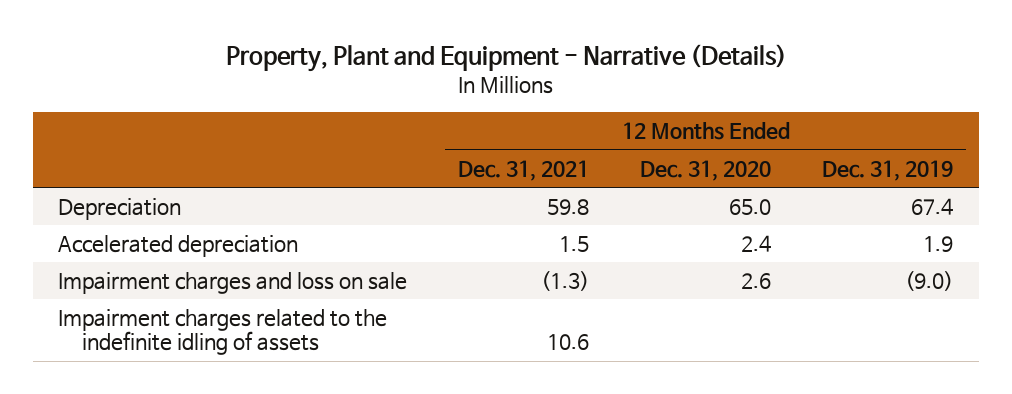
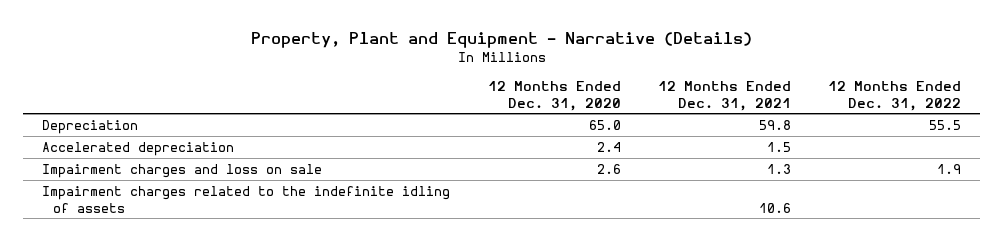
- | 12 Months Ended Dec. 31, 2021 | 12 Months Ended Dec. 31, 2020 | 12 Months Ended Dec. 31, 2019
+ | 12 Months Ended Dec. 31, 2020 | 12 Months Ended Dec. 31, 2021 | 12 Months Ended Dec. 31, 2022
- Impairment charges and loss on sale | (1.3) | 2.6 | (9.0)
+ Impairment charges and loss on sale | 2.6 | 1.3 | 1.9

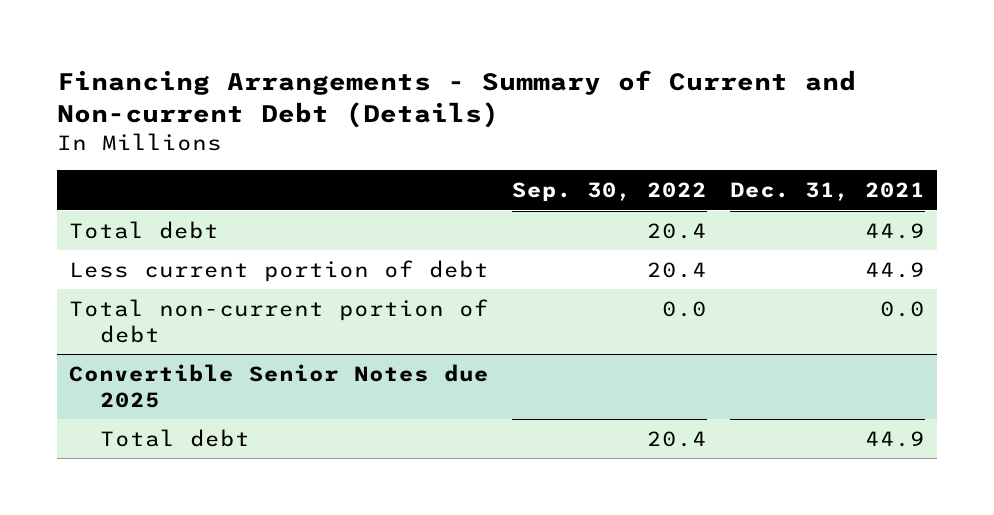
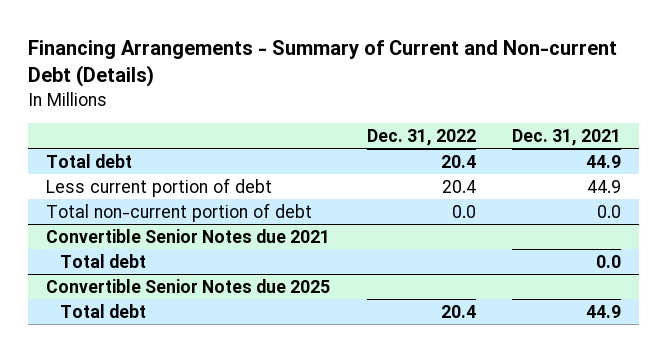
- | Sep. 30, 2022 | Dec. 31, 2021
+ | Dec. 31, 2022 | Dec. 31, 2021
+ Convertible Senior Notes due 2021
+ Total debt | | 0.0

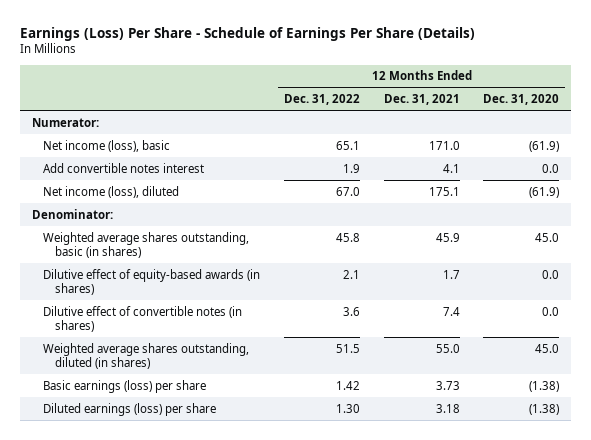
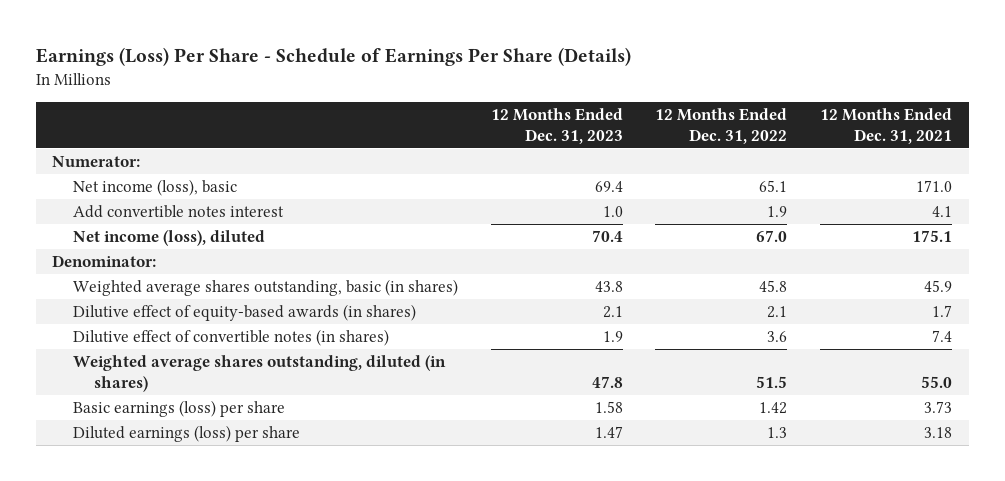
- | 12 Months Ended Dec. 31, 2022 | 12 Months Ended Dec. 31, 2021 | 12 Months Ended Dec. 31, 2020
+ | 12 Months Ended Dec. 31, 2023 | 12 Months Ended Dec. 31, 2022 | 12 Months Ended Dec. 31, 2021
- Diluted earnings (loss) per share | 1.30 | 3.18 | (1.38)
+ Diluted earnings (loss) per share | 1.47 | 1.3 | 3.18

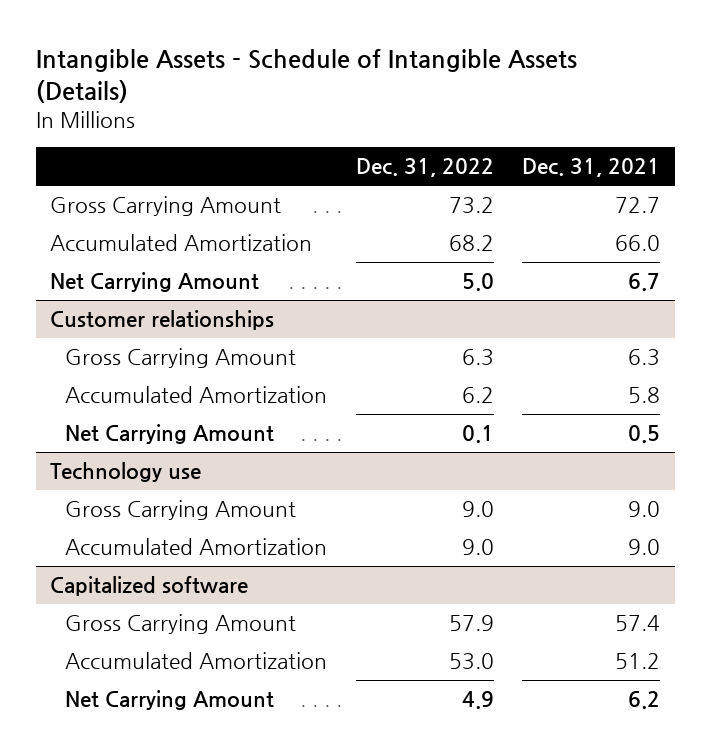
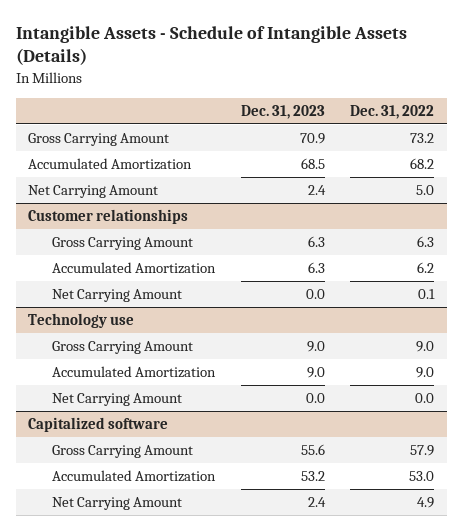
- | Dec. 31, 2022 | Dec. 31, 2021
+ | Dec. 31, 2023 | Dec. 31, 2022
@ Technology use
+ Net Carrying Amount | 0.0 | 0.0

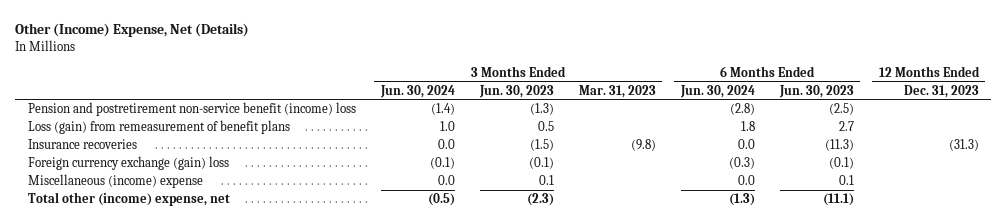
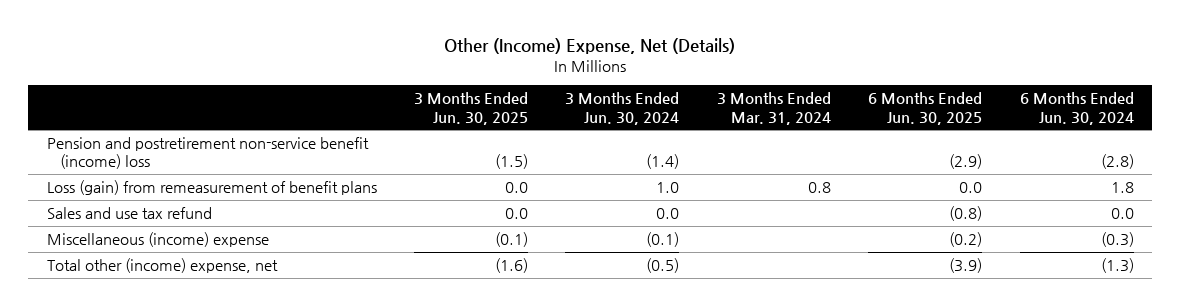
- | 3 Months Ended Jun. 30, 2024 | 3 Months Ended Jun. 30, 2023 | 3 Months Ended Mar. 31, 2023 | 6 Months Ended Jun. 30, 2024 | 6 Months Ended Jun. 30, 2023 | 12 Months Ended Dec. 31, 2023
+ | 3 Months Ended Jun. 30, 2025 | 3 Months Ended Jun. 30, 2024 | 3 Months Ended Mar. 31, 2024 | 6 Months Ended Jun. 30, 2025 | 6 Months Ended Jun. 30, 2024
- Insurance recoveries | 0.0 | (1.5) | (9.8) | 0.0 | (11.3) | (31.3)
- Foreign currency exchange (gain) loss | (0.1) | (0.1) | | (0.3) | (0.1) |
- Miscellaneous (income) expense | 0.0 | 0.1 | | 0.0 | 0.1 |
+ Sales and use tax refund | 0.0 | 0.0 | | (0.8) | 0.0
+ Miscellaneous (income) expense | (0.1) | (0.1) | | (0.2) | (0.3)

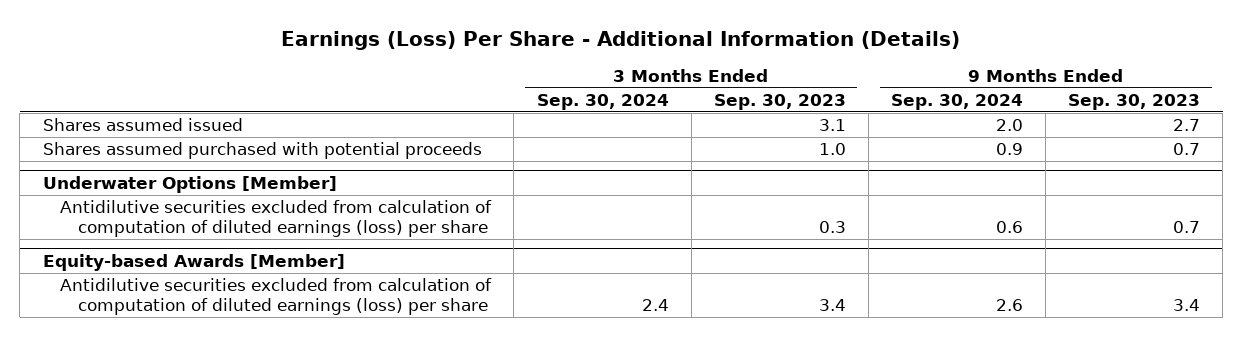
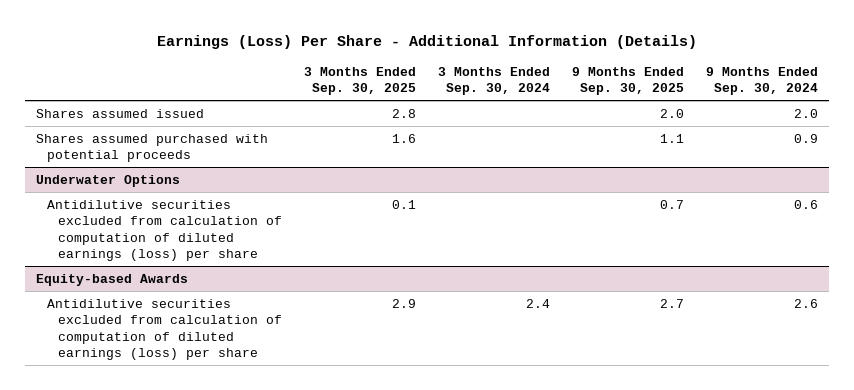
- | 3 Months Ended Sep. 30, 2024 | 3 Months Ended Sep. 30, 2023 | 9 Months Ended Sep. 30, 2024 | 9 Months Ended Sep. 30, 2023
+ | 3 Months Ended Sep. 30, 2025 | 3 Months Ended Sep. 30, 2024 | 9 Months Ended Sep. 30, 2025 | 9 Months Ended Sep. 30, 2024
- Underwater Options [Member]
+ Underwater Options
- Equity-based Awards [Member]
+ Equity-based Awards

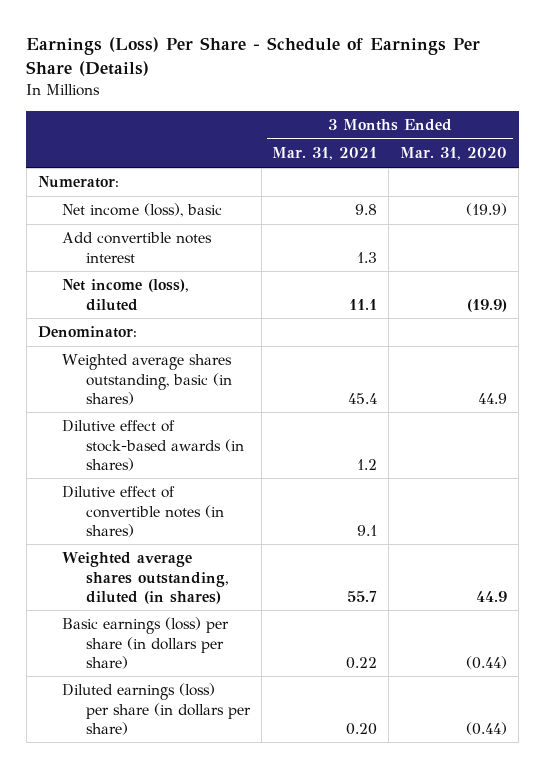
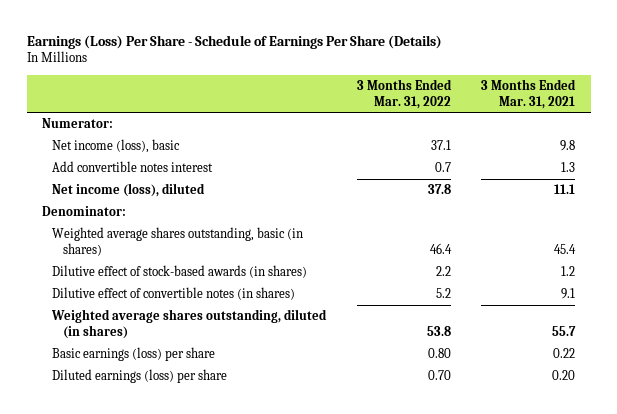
- | 3 Months Ended Mar. 31, 2021 | 3 Months Ended Mar. 31, 2020
+ | 3 Months Ended Mar. 31, 2022 | 3 Months Ended Mar. 31, 2021
- Basic earnings (loss) per share (in dollars per share) | 0.22 | (0.44)
- Diluted earnings (loss) per share (in dollars per share) | 0.20 | (0.44)
+ Basic earnings (loss) per share | 0.80 | 0.22
+ Diluted earnings (loss) per share | 0.70 | 0.20

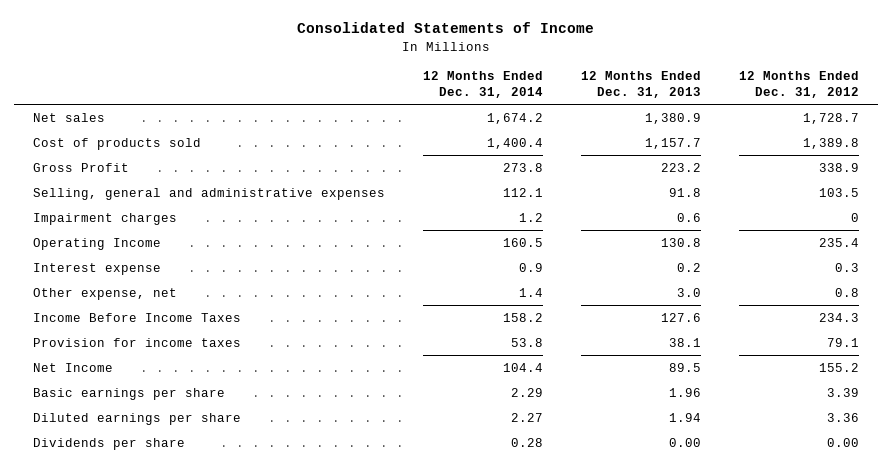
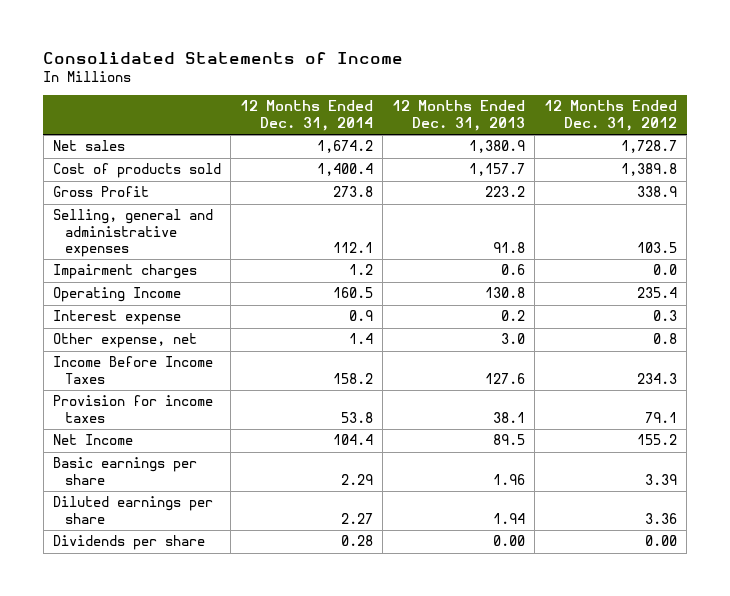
- Impairment charges | 1.2 | 0.6 | 0
+ Impairment charges | 1.2 | 0.6 | 0.0

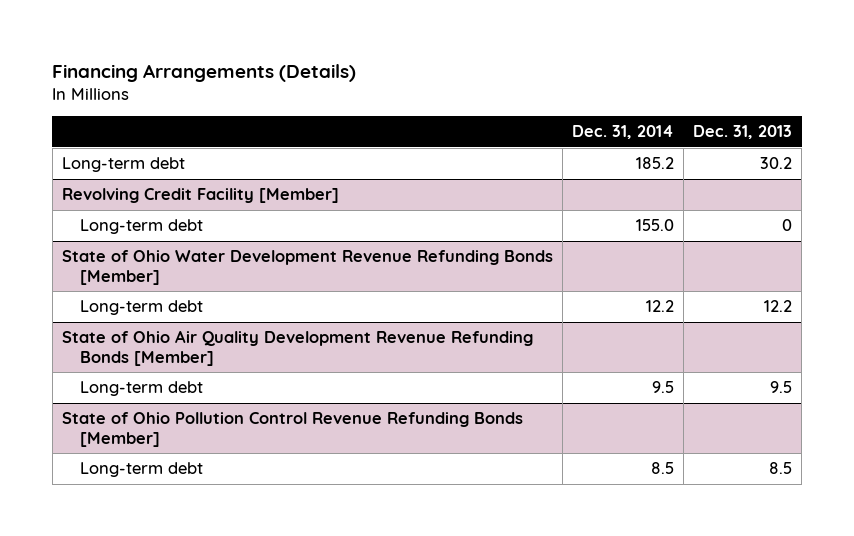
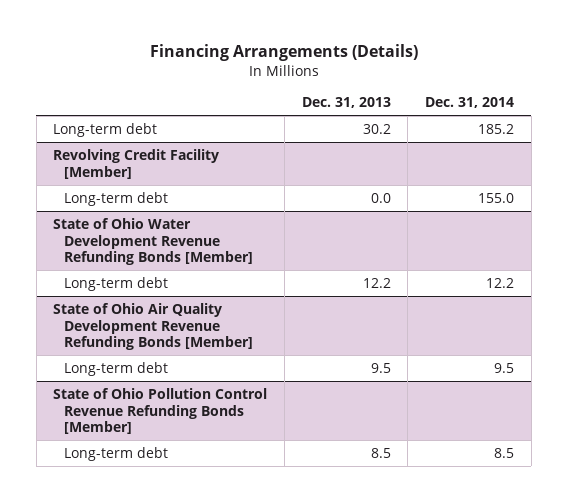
- | Dec. 31, 2014 | Dec. 31, 2013
+ | Dec. 31, 2013 | Dec. 31, 2014
@ Revolving Credit Facility [Member]
- Long-term debt | 155.0 | 0
+ Long-term debt | 0.0 | 155.0

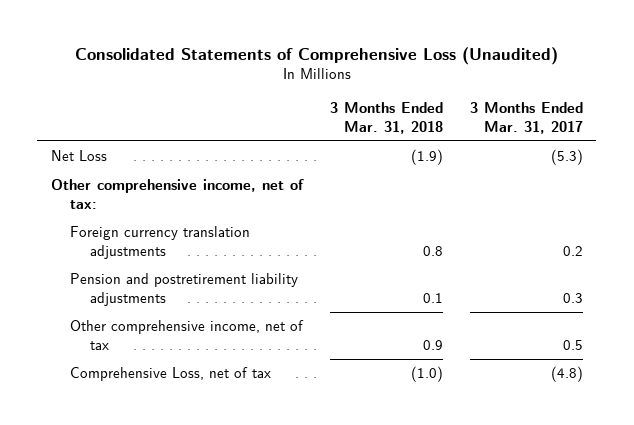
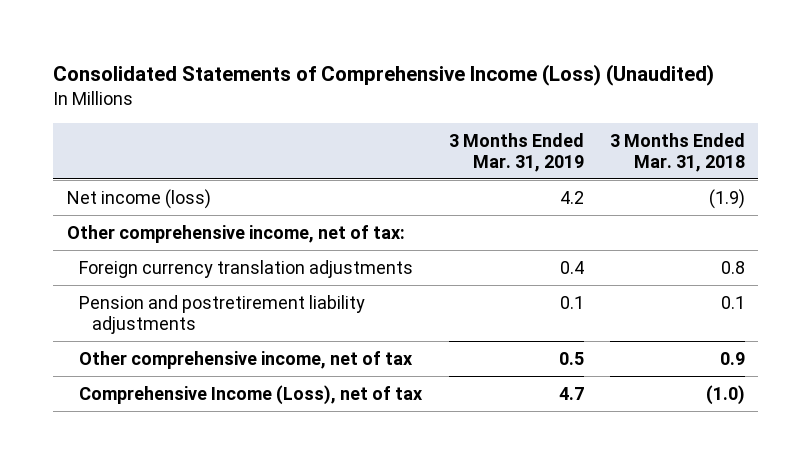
- Consolidated Statements of Comprehensive Loss (Unaudited)
+ Consolidated Statements of Comprehensive Income (Loss) (Unaudited)
- | 3 Months Ended Mar. 31, 2018 | 3 Months Ended Mar. 31, 2017
+ | 3 Months Ended Mar. 31, 2019 | 3 Months Ended Mar. 31, 2018
- Net Loss | (1.9) | (5.3)
+ Net income (loss) | 4.2 | (1.9)
- Comprehensive Loss, net of tax | (1.0) | (4.8)
+ Comprehensive Income (Loss), net of tax | 4.7 | (1.0)

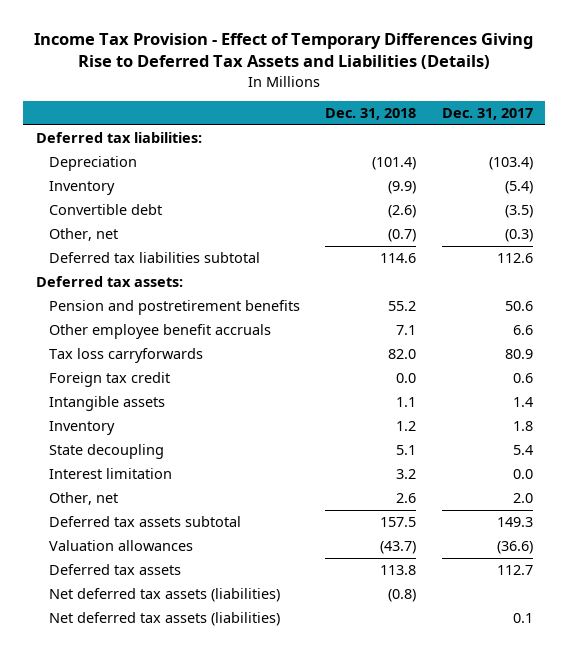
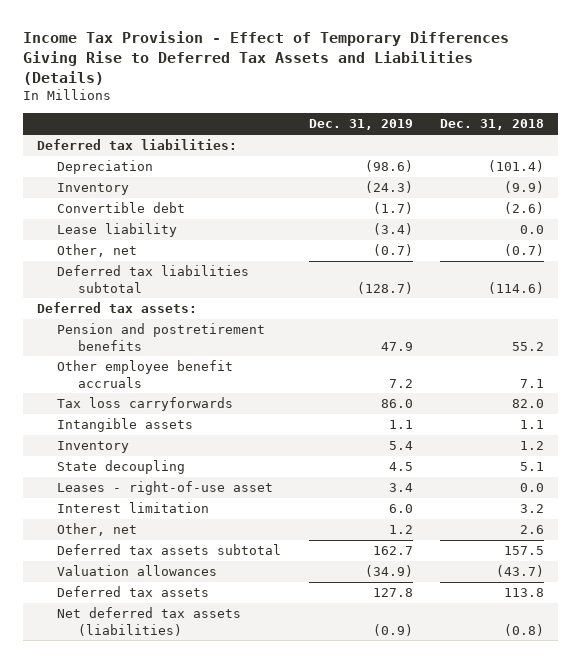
- | Dec. 31, 2018 | Dec. 31, 2017
+ | Dec. 31, 2019 | Dec. 31, 2018
+ Lease liability | (3.4) | 0.0
- Deferred tax liabilities subtotal | 114.6 | 112.6
+ Deferred tax liabilities subtotal | (128.7) | (114.6)
- Foreign tax credit | 0.0 | 0.6
+ Leases - right-of-use asset | 3.4 | 0.0
- Net deferred tax assets (liabilities) | | 0.1

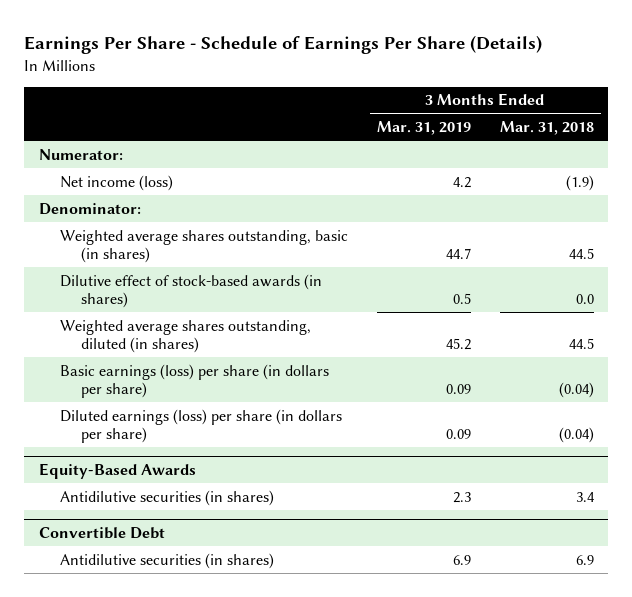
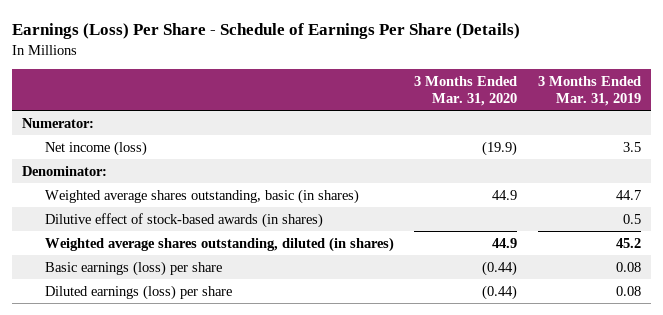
- Earnings Per Share - Schedule of Earnings Per Share (Details)
+ Earnings (Loss) Per Share - Schedule of Earnings Per Share (Details)
- | 3 Months Ended Mar. 31, 2019 | 3 Months Ended Mar. 31, 2018
+ | 3 Months Ended Mar. 31, 2020 | 3 Months Ended Mar. 31, 2019
- Net income (loss) | 4.2 | (1.9)
+ Net income (loss) | (19.9) | 3.5
- Basic earnings (loss) per share (in dollars per share) | 0.09 | (0.04)
- Diluted earnings (loss) per share (in dollars per share) | 0.09 | (0.04)
- Equity-Based Awards
- Antidilutive securities (in shares) | 2.3 | 3.4
- Convertible Debt
- Antidilutive securities (in shares) | 6.9 | 6.9
+ Basic earnings (loss) per share | (0.44) | 0.08
+ Diluted earnings (loss) per share | (0.44) | 0.08

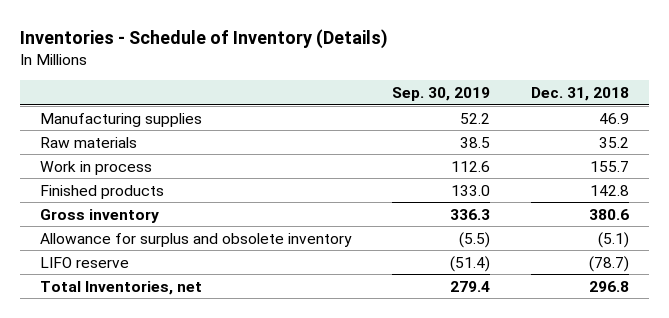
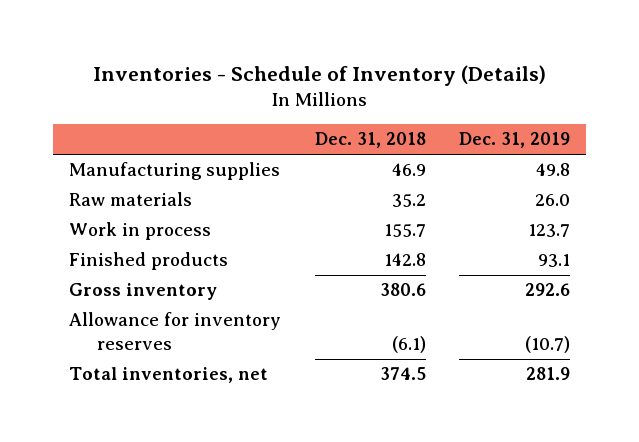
- | Sep. 30, 2019 | Dec. 31, 2018
+ | Dec. 31, 2018 | Dec. 31, 2019
- Allowance for surplus and obsolete inventory | (5.5) | (5.1)
- LIFO reserve | (51.4) | (78.7)
- Total Inventories, net | 279.4 | 296.8
+ Allowance for inventory reserves | (6.1) | (10.7)
+ Total inventories, net | 374.5 | 281.9

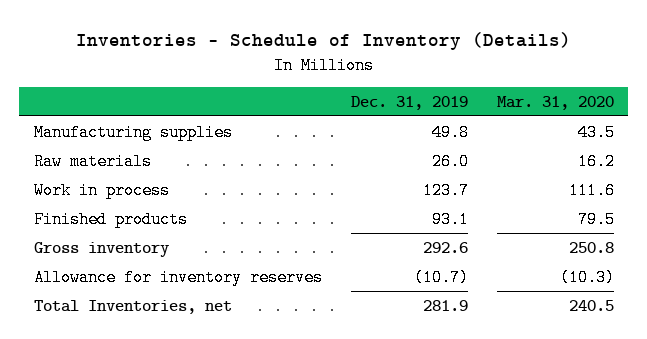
- | Dec. 31, 2018 | Dec. 31, 2019
+ | Dec. 31, 2019 | Mar. 31, 2020
- Total inventories, net | 374.5 | 281.9
+ Total Inventories, net | 281.9 | 240.5

